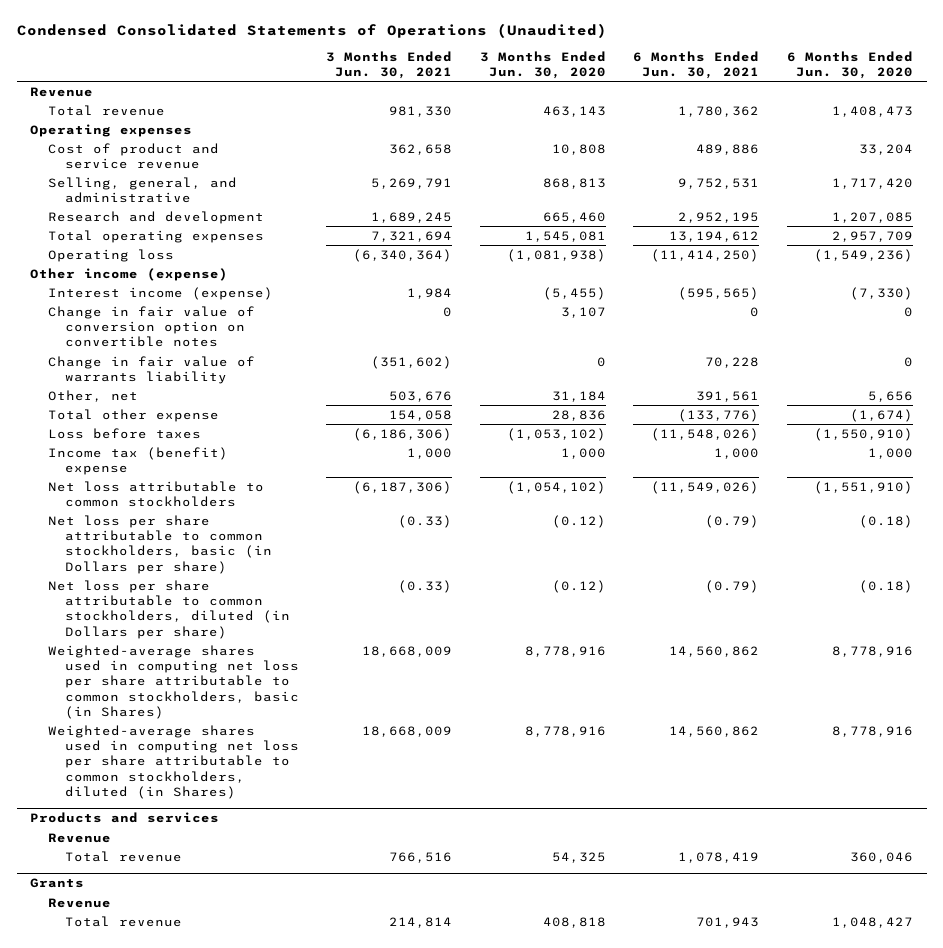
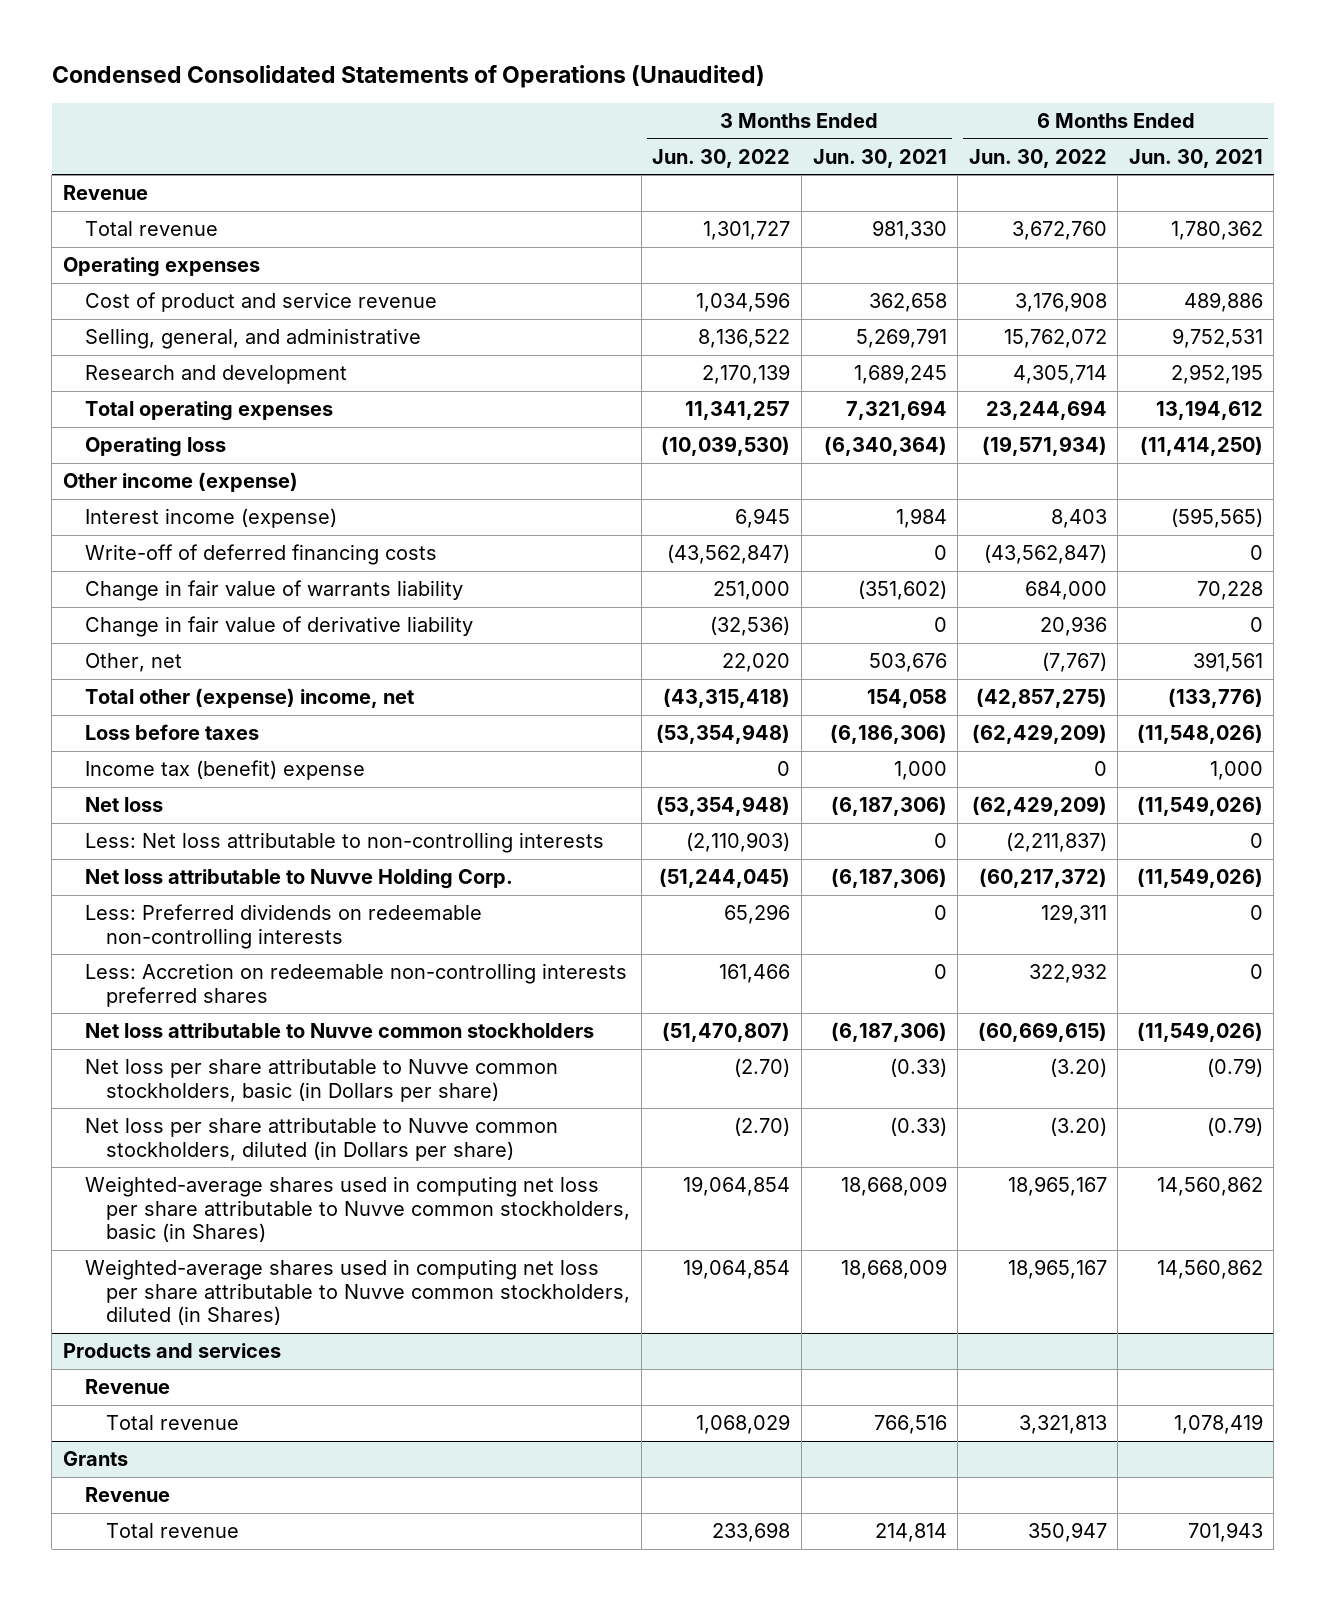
- | 3 Months Ended Jun. 30, 2021 | 3 Months Ended Jun. 30, 2020 | 6 Months Ended Jun. 30, 2021 | 6 Months Ended Jun. 30, 2020
+ | 3 Months Ended Jun. 30, 2022 | 3 Months Ended Jun. 30, 2021 | 6 Months Ended Jun. 30, 2022 | 6 Months Ended Jun. 30, 2021
- Change in fair value of conversion option on convertible notes | 0 | 3,107 | 0 | 0
+ Write-off of deferred financing costs | (43,562,847) | 0 | (43,562,847) | 0
+ Change in fair value of derivative liability | (32,536) | 0 | 20,936 | 0
- Total other expense | 154,058 | 28,836 | (133,776) | (1,674)
+ Total other (expense) income, net | (43,315,418) | 154,058 | (42,857,275) | (133,776)
- Net loss attributable to common stockholders | (6,187,306) | (1,054,102) | (11,549,026) | (1,551,910)
- Net loss per share attributable to common stockholders, basic (in Dollars per share) | (0.33) | (0.12) | (0.79) | (0.18)
- Net loss per share attributable to common stockholders, diluted (in Dollars per share) | (0.33) | (0.12) | (0.79) | (0.18)
- Weighted-average shares used in computing net loss per share attributable to common stockholders, basic (in Shares) | 18,668,009 | 8,778,916 | 14,560,862 | 8,778,916
- Weighted-average shares used in computing net loss per share attributable to common stockholders, diluted (in Shares) | 18,668,009 | 8,778,916 | 14,560,862 | 8,778,916
+ Net loss | (53,354,948) | (6,187,306) | (62,429,209) | (11,549,026)
+ Less: Net loss attributable to non-controlling interests | (2,110,903) | 0 | (2,211,837) | 0
+ Net loss attributable to Nuvve Holding Corp. | (51,244,045) | (6,187,306) | (60,217,372) | (11,549,026)
+ Less: Preferred dividends on redeemable non-controlling interests | 65,296 | 0 | 129,311 | 0
+ Less: Accretion on redeemable non-controlling interests preferred shares | 161,466 | 0 | 322,932 | 0
+ Net loss attributable to Nuvve common stockholders | (51,470,807) | (6,187,306) | (60,669,615) | (11,549,026)
+ Net loss per share attributable to Nuvve common stockholders, basic (in Dollars per share) | (2.70) | (0.33) | (3.20) | (0.79)
+ Net loss per share attributable to Nuvve common stockholders, diluted (in Dollars per share) | (2.70) | (0.33) | (3.20) | (0.79)
+ Weighted-average shares used in computing net loss per share attributable to Nuvve common stockholders, basic (in Shares) | 19,064,854 | 18,668,009 | 18,965,167 | 14,560,862
+ Weighted-average shares used in computing net loss per share attributable to Nuvve common stockholders, diluted (in Shares) | 19,064,854 | 18,668,009 | 18,965,167 | 14,560,862

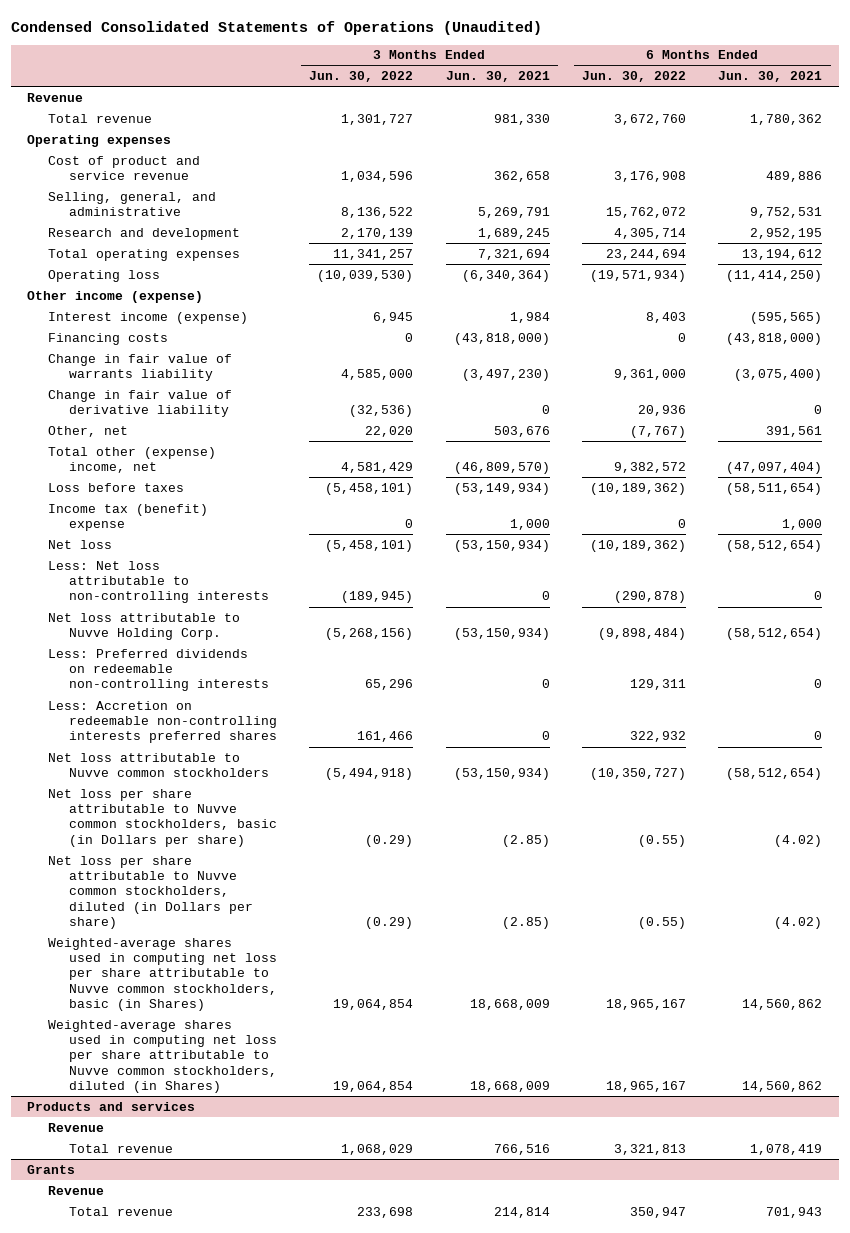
- Write-off of deferred financing costs | (43,562,847) | 0 | (43,562,847) | 0
- Change in fair value of warrants liability | 251,000 | (351,602) | 684,000 | 70,228
+ Financing costs | 0 | (43,818,000) | 0 | (43,818,000)
+ Change in fair value of warrants liability | 4,585,000 | (3,497,230) | 9,361,000 | (3,075,400)
- Total other (expense) income, net | (43,315,418) | 154,058 | (42,857,275) | (133,776)
- Loss before taxes | (53,354,948) | (6,186,306) | (62,429,209) | (11,548,026)
+ Total other (expense) income, net | 4,581,429 | (46,809,570) | 9,382,572 | (47,097,404)
+ Loss before taxes | (5,458,101) | (53,149,934) | (10,189,362) | (58,511,654)
- Net loss | (53,354,948) | (6,187,306) | (62,429,209) | (11,549,026)
- Less: Net loss attributable to non-controlling interests | (2,110,903) | 0 | (2,211,837) | 0
- Net loss attributable to Nuvve Holding Corp. | (51,244,045) | (6,187,306) | (60,217,372) | (11,549,026)
+ Net loss | (5,458,101) | (53,150,934) | (10,189,362) | (58,512,654)
+ Less: Net loss attributable to non-controlling interests | (189,945) | 0 | (290,878) | 0
+ Net loss attributable to Nuvve Holding Corp. | (5,268,156) | (53,150,934) | (9,898,484) | (58,512,654)
- Net loss attributable to Nuvve common stockholders | (51,470,807) | (6,187,306) | (60,669,615) | (11,549,026)
- Net loss per share attributable to Nuvve common stockholders, basic (in Dollars per share) | (2.70) | (0.33) | (3.20) | (0.79)
- Net loss per share attributable to Nuvve common stockholders, diluted (in Dollars per share) | (2.70) | (0.33) | (3.20) | (0.79)
+ Net loss attributable to Nuvve common stockholders | (5,494,918) | (53,150,934) | (10,350,727) | (58,512,654)
+ Net loss per share attributable to Nuvve common stockholders, basic (in Dollars per share) | (0.29) | (2.85) | (0.55) | (4.02)
+ Net loss per share attributable to Nuvve common stockholders, diluted (in Dollars per share) | (0.29) | (2.85) | (0.55) | (4.02)

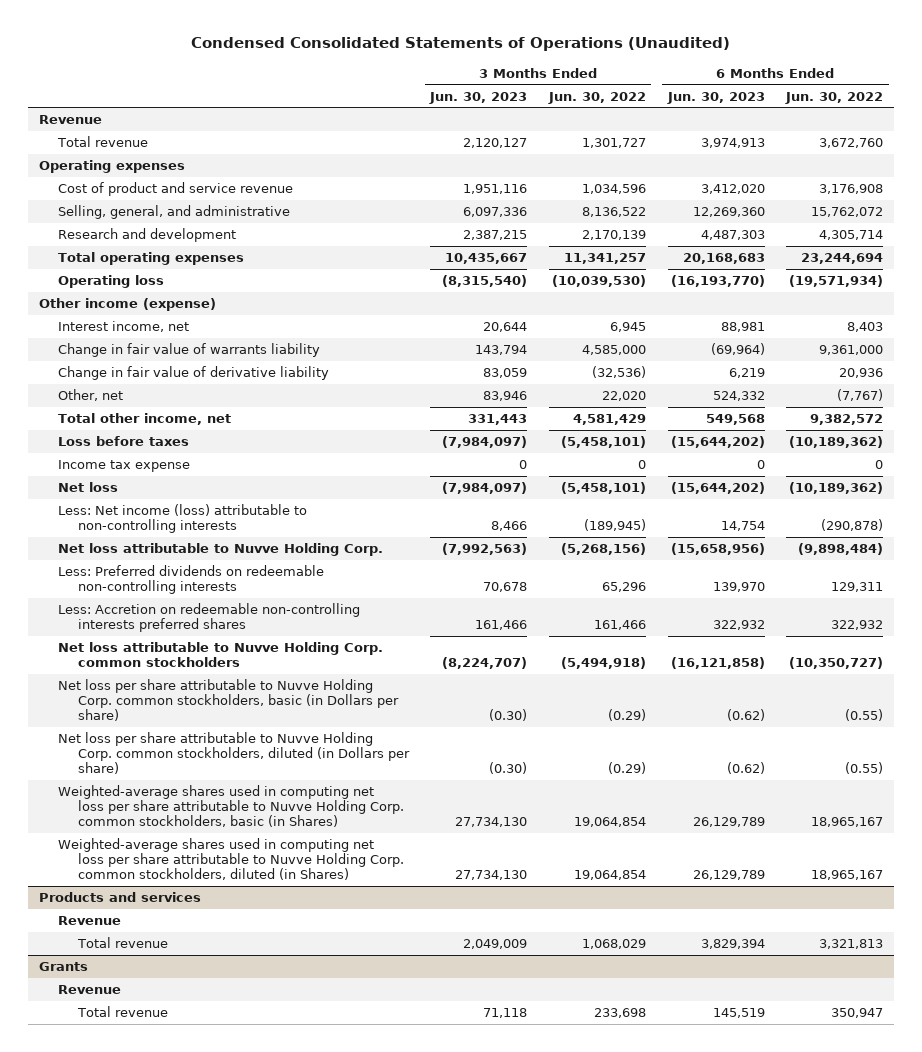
- | 3 Months Ended Jun. 30, 2022 | 3 Months Ended Jun. 30, 2021 | 6 Months Ended Jun. 30, 2022 | 6 Months Ended Jun. 30, 2021
+ | 3 Months Ended Jun. 30, 2023 | 3 Months Ended Jun. 30, 2022 | 6 Months Ended Jun. 30, 2023 | 6 Months Ended Jun. 30, 2022
- Interest income (expense) | 6,945 | 1,984 | 8,403 | (595,565)
- Financing costs | 0 | (43,818,000) | 0 | (43,818,000)
+ Interest income, net | 20,644 | 6,945 | 88,981 | 8,403
- Total other (expense) income, net | 4,581,429 | (46,809,570) | 9,382,572 | (47,097,404)
+ Total other income, net | 331,443 | 4,581,429 | 549,568 | 9,382,572
- Income tax (benefit) expense | 0 | 1,000 | 0 | 1,000
+ Income tax expense | 0 | 0 | 0 | 0
- Less: Net loss attributable to non-controlling interests | (189,945) | 0 | (290,878) | 0
+ Less: Net income (loss) attributable to non-controlling interests | 8,466 | (189,945) | 14,754 | (290,878)
- Net loss attributable to Nuvve common stockholders | (5,494,918) | (53,150,934) | (10,350,727) | (58,512,654)
- Net loss per share attributable to Nuvve common stockholders, basic (in Dollars per share) | (0.29) | (2.85) | (0.55) | (4.02)
- Net loss per share attributable to Nuvve common stockholders, diluted (in Dollars per share) | (0.29) | (2.85) | (0.55) | (4.02)
- Weighted-average shares used in computing net loss per share attributable to Nuvve common stockholders, basic (in Shares) | 19,064,854 | 18,668,009 | 18,965,167 | 14,560,862
- Weighted-average shares used in computing net loss per share attributable to Nuvve common stockholders, diluted (in Shares) | 19,064,854 | 18,668,009 | 18,965,167 | 14,560,862
+ Net loss attributable to Nuvve Holding Corp. common stockholders | (8,224,707) | (5,494,918) | (16,121,858) | (10,350,727)
+ Net loss per share attributable to Nuvve Holding Corp. common stockholders, basic (in Dollars per share) | (0.30) | (0.29) | (0.62) | (0.55)
+ Net loss per share attributable to Nuvve Holding Corp. common stockholders, diluted (in Dollars per share) | (0.30) | (0.29) | (0.62) | (0.55)
+ Weighted-average shares used in computing net loss per share attributable to Nuvve Holding Corp. common stockholders, basic (in Shares) | 27,734,130 | 19,064,854 | 26,129,789 | 18,965,167
+ Weighted-average shares used in computing net loss per share attributable to Nuvve Holding Corp. common stockholders, diluted (in Shares) | 27,734,130 | 19,064,854 | 26,129,789 | 18,965,167

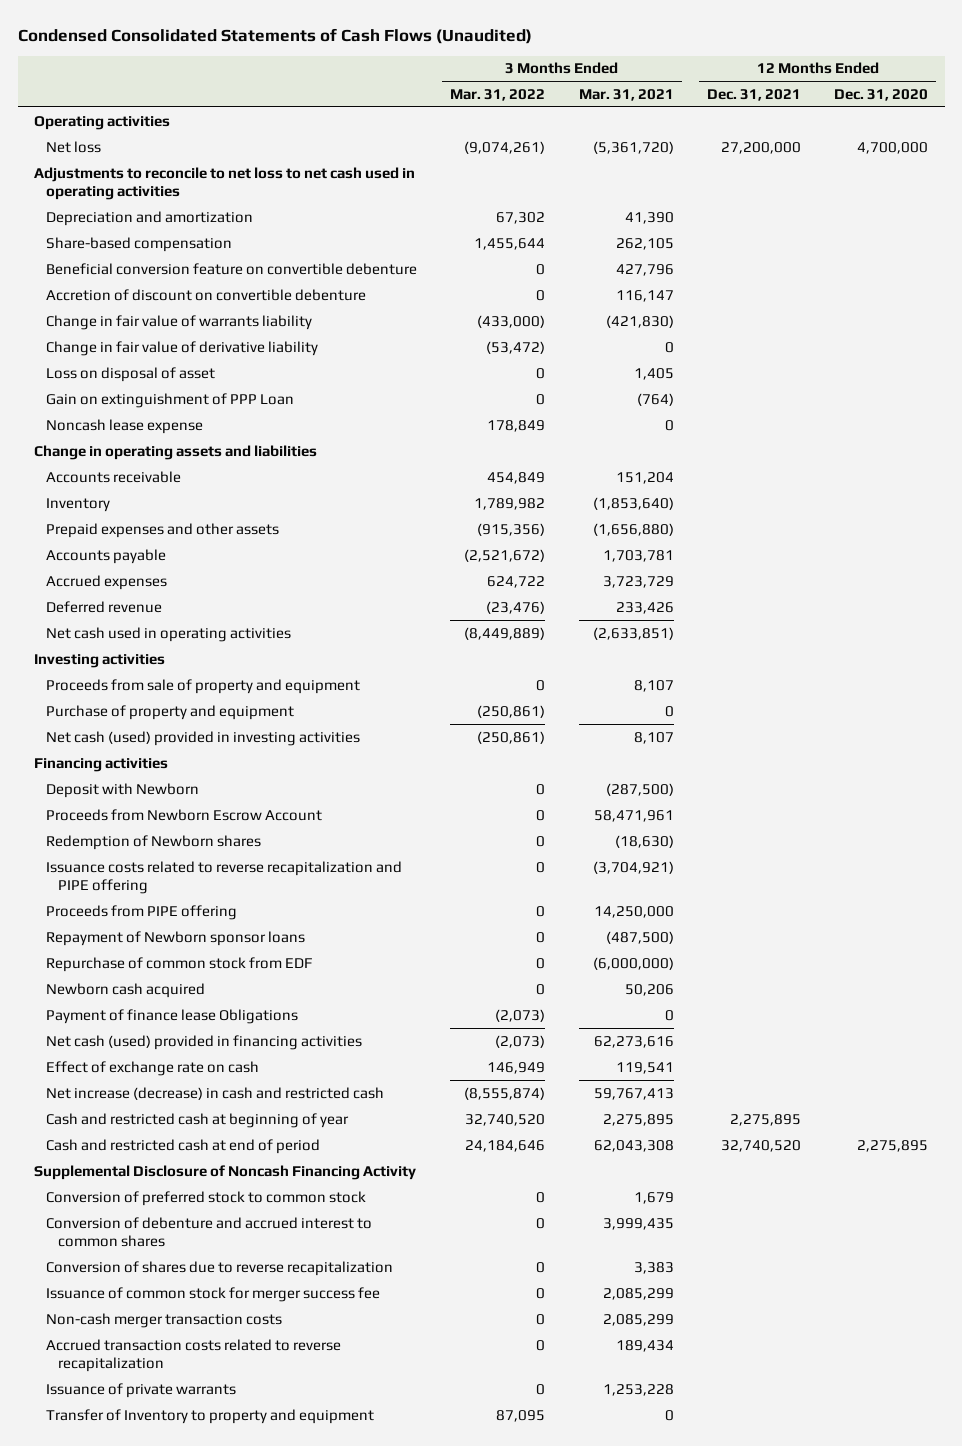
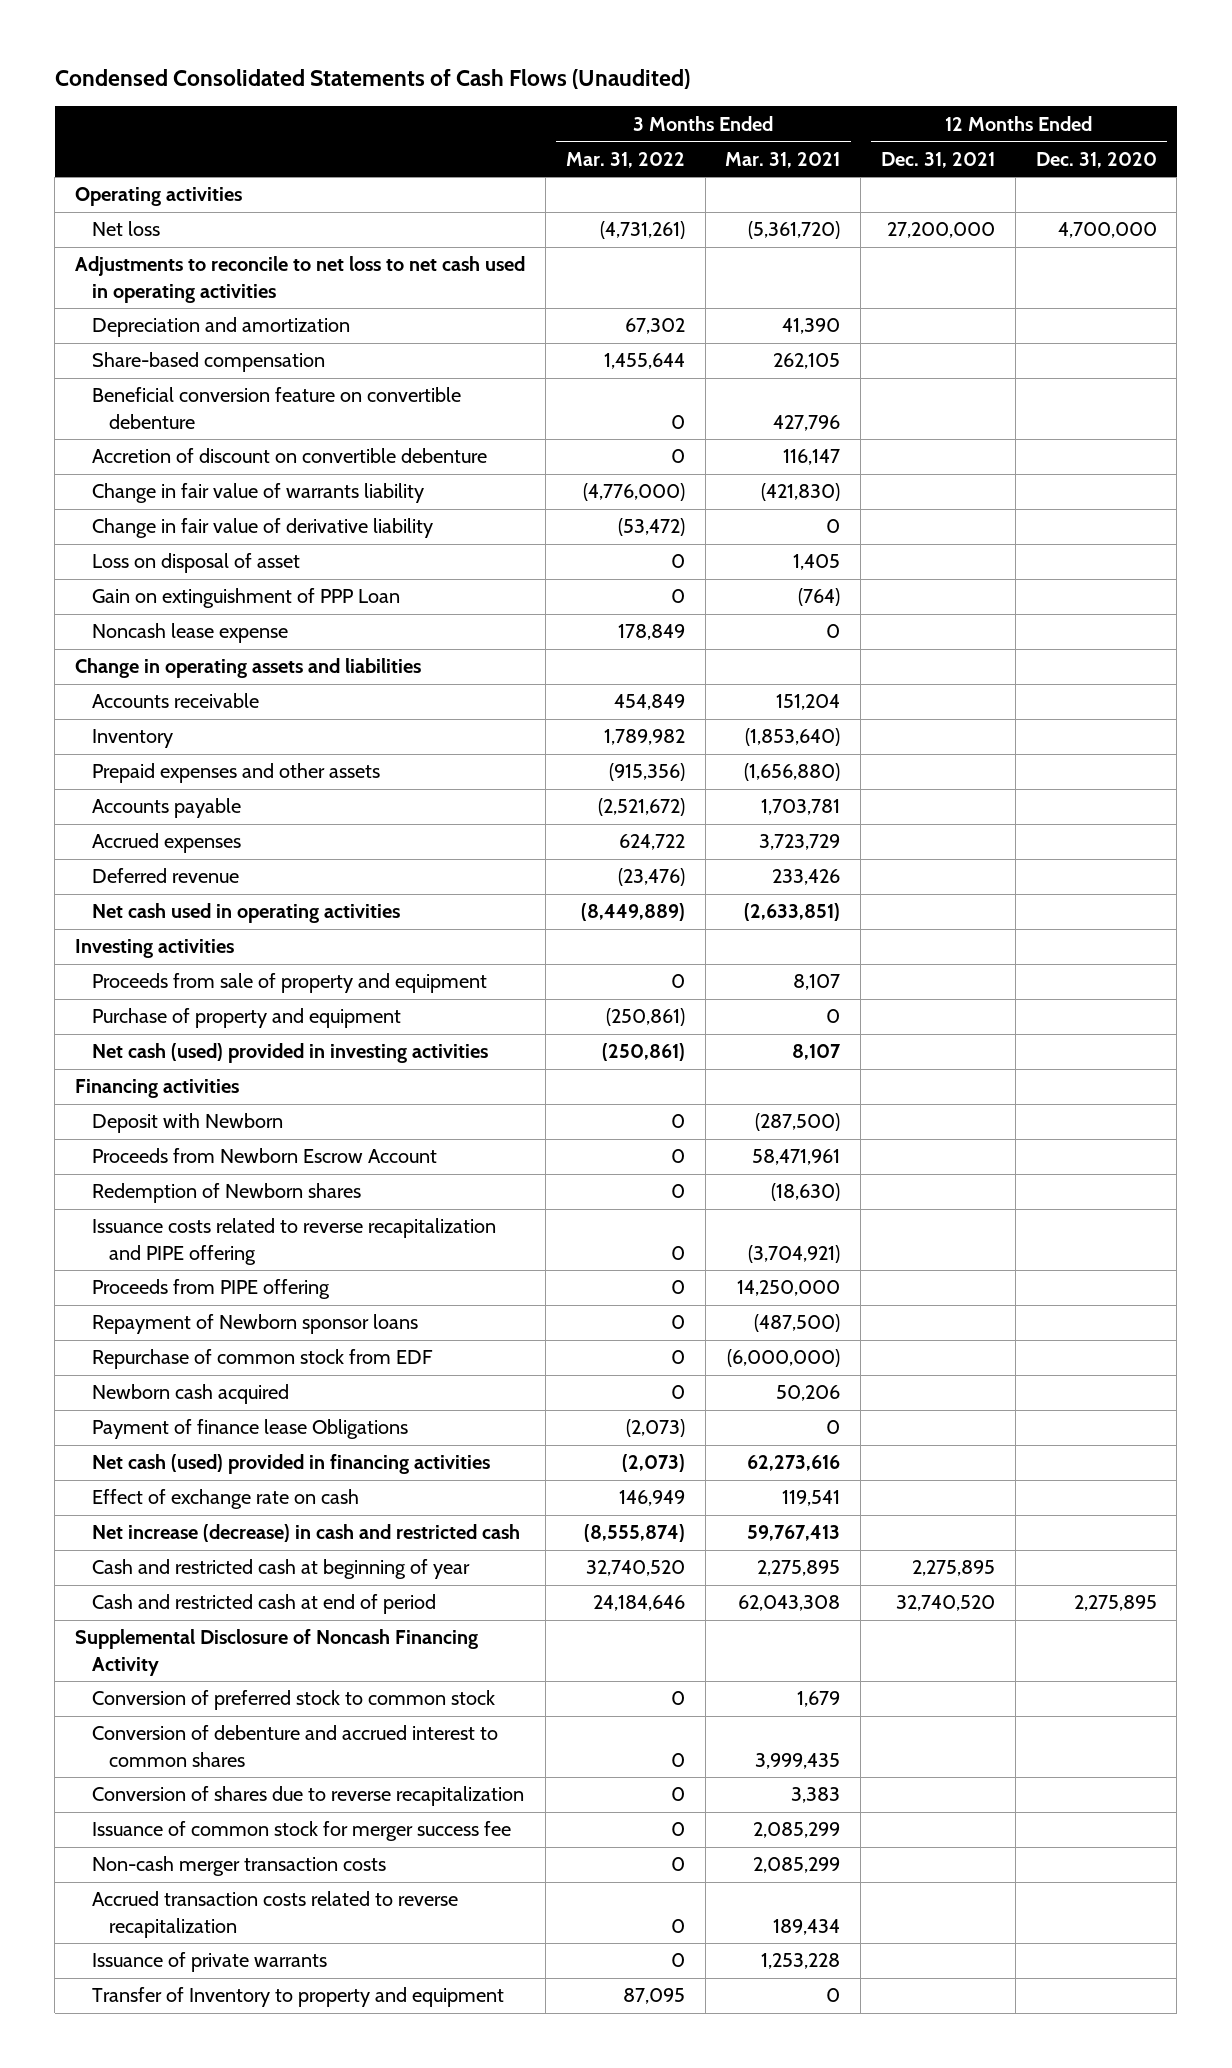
- Net loss | (9,074,261) | (5,361,720) | 27,200,000 | 4,700,000
+ Net loss | (4,731,261) | (5,361,720) | 27,200,000 | 4,700,000
- Change in fair value of warrants liability | (433,000) | (421,830) | |
+ Change in fair value of warrants liability | (4,776,000) | (421,830) | |

